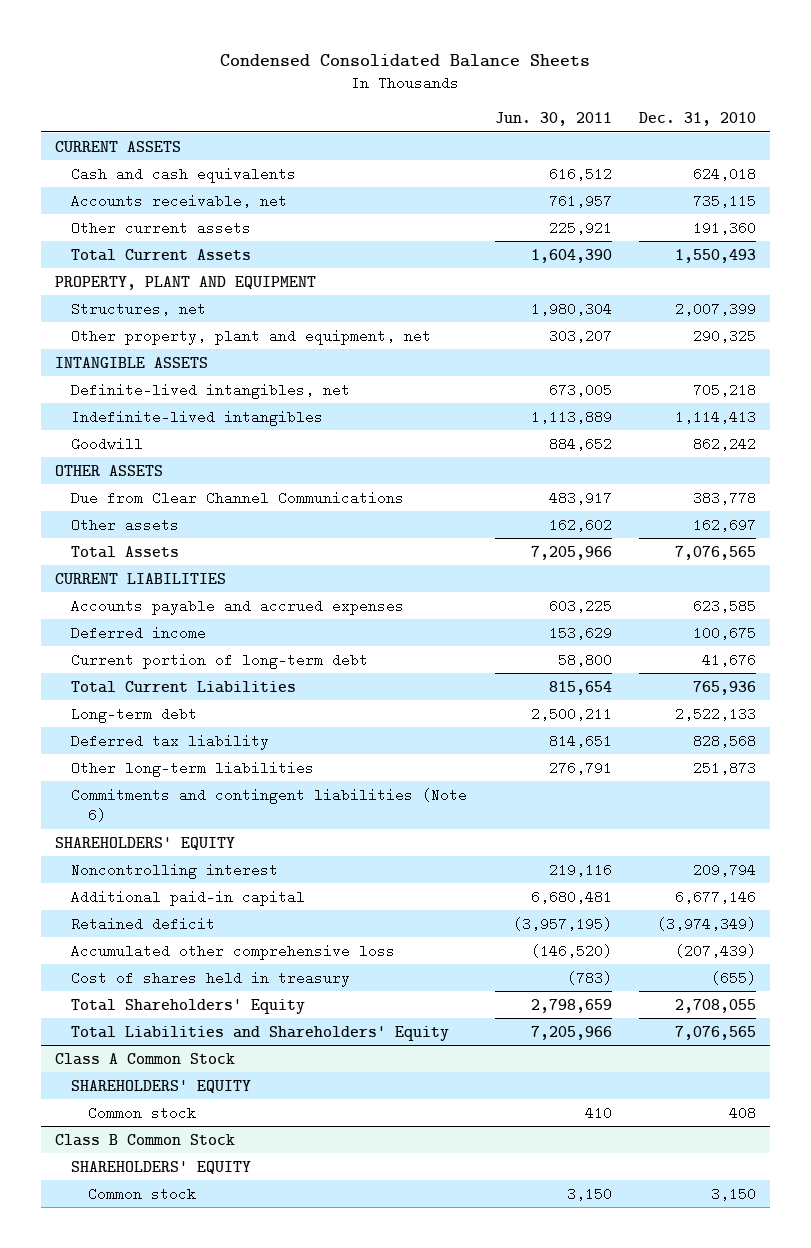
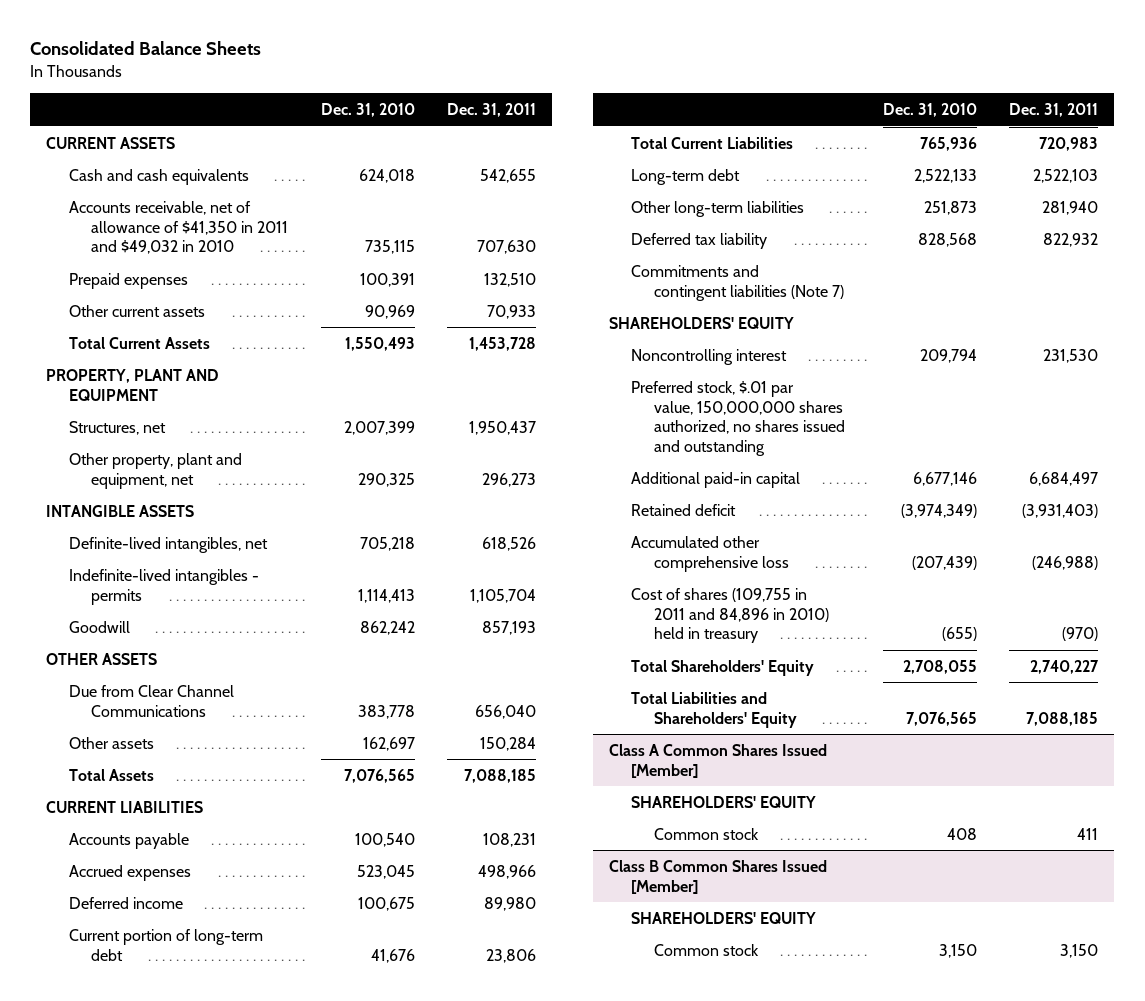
- Condensed Consolidated Balance Sheets
+ Consolidated Balance Sheets
- | Jun. 30, 2011 | Dec. 31, 2010
+ | Dec. 31, 2010 | Dec. 31, 2011
- Accounts receivable, net | 761,957 | 735,115
- Other current assets | 225,921 | 191,360
+ Accounts receivable, net of allowance of $41,350 in 2011 and $49,032 in 2010 | 735,115 | 707,630
+ Prepaid expenses | 100,391 | 132,510
+ Other current assets | 90,969 | 70,933
- Indefinite-lived intangibles | 1,113,889 | 1,114,413
+ Indefinite-lived intangibles - permits | 1,114,413 | 1,105,704
- Accounts payable and accrued expenses | 603,225 | 623,585
+ Accounts payable | 100,540 | 108,231
+ Accrued expenses | 523,045 | 498,966
- Commitments and contingent liabilities (Note 6)
moved down: Deferred tax liability | 828,568 | 822,932
+ Commitments and contingent liabilities (Note 7)
+ Preferred stock, $.01 par value, 150,000,000 shares authorized, no shares issued and outstanding
- Cost of shares held in treasury | (783) | (655)
+ Cost of shares (109,755 in 2011 and 84,896 in 2010) held in treasury | (655) | (970)
- Class A Common Stock
+ Class A Common Shares Issued [Member]
- Class B Common Stock
+ Class B Common Shares Issued [Member]

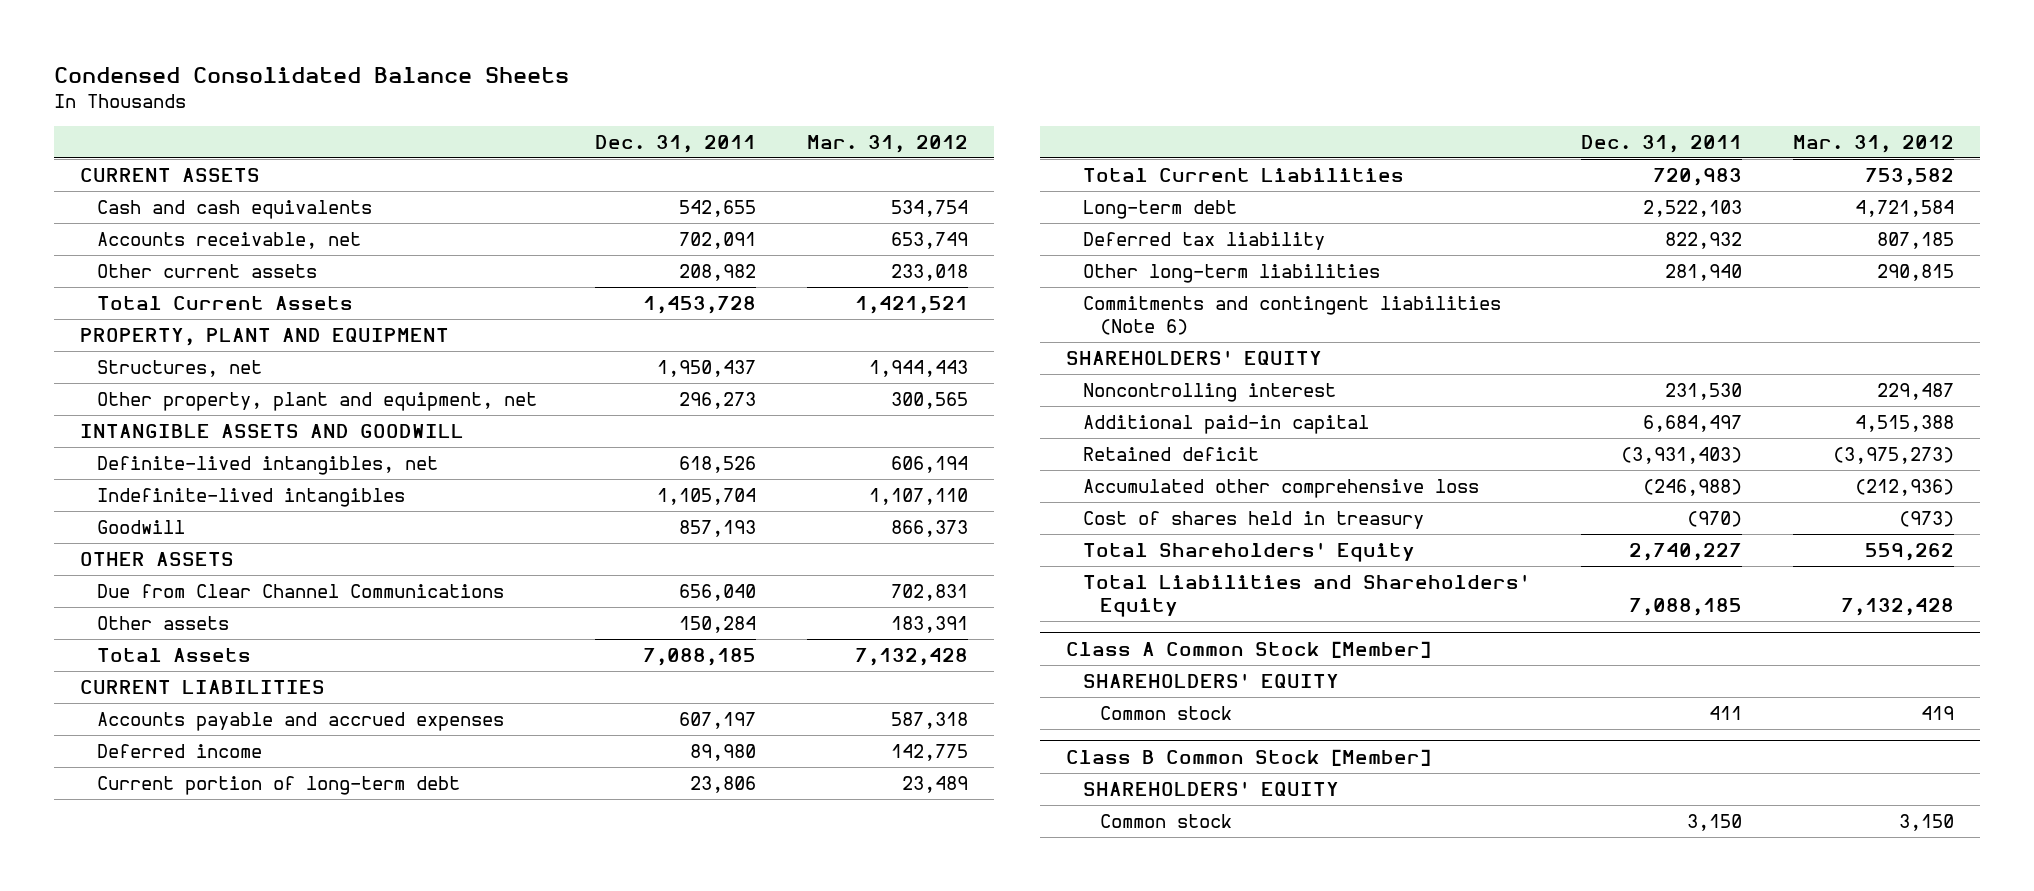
- Consolidated Balance Sheets
+ Condensed Consolidated Balance Sheets
- | Dec. 31, 2010 | Dec. 31, 2011
+ | Dec. 31, 2011 | Mar. 31, 2012
- Accounts receivable, net of allowance of $41,350 in 2011 and $49,032 in 2010 | 735,115 | 707,630
- Prepaid expenses | 100,391 | 132,510
- Other current assets | 90,969 | 70,933
+ Accounts receivable, net | 702,091 | 653,749
+ Other current assets | 208,982 | 233,018
- INTANGIBLE ASSETS
+ INTANGIBLE ASSETS AND GOODWILL
- Indefinite-lived intangibles - permits | 1,114,413 | 1,105,704
+ Indefinite-lived intangibles | 1,105,704 | 1,107,110
- Accounts payable | 100,540 | 108,231
- Accrued expenses | 523,045 | 498,966
+ Accounts payable and accrued expenses | 607,197 | 587,318
- Commitments and contingent liabilities (Note 7)
moved down: Other long-term liabilities | 281,940 | 290,815
+ Commitments and contingent liabilities (Note 6)
- Preferred stock, $.01 par value, 150,000,000 shares authorized, no shares issued and outstanding
- Cost of shares (109,755 in 2011 and 84,896 in 2010) held in treasury | (655) | (970)
+ Cost of shares held in treasury | (970) | (973)
- Class A Common Shares Issued [Member]
+ Class A Common Stock [Member]
- Class B Common Shares Issued [Member]
+ Class B Common Stock [Member]

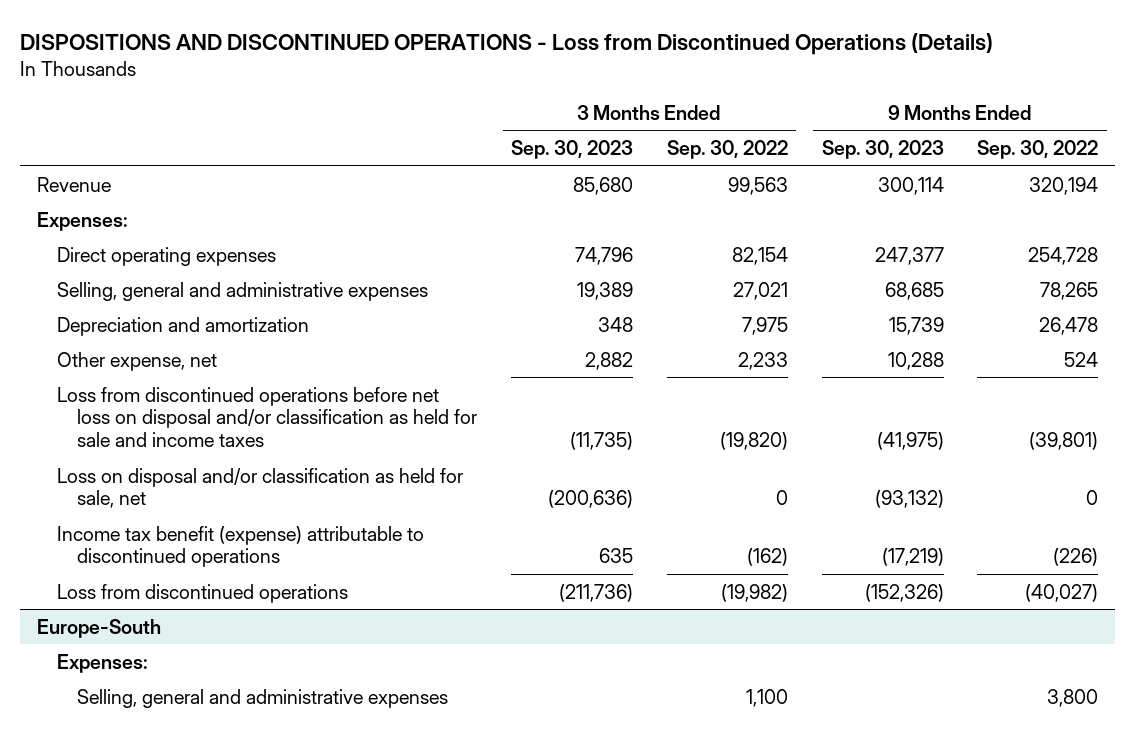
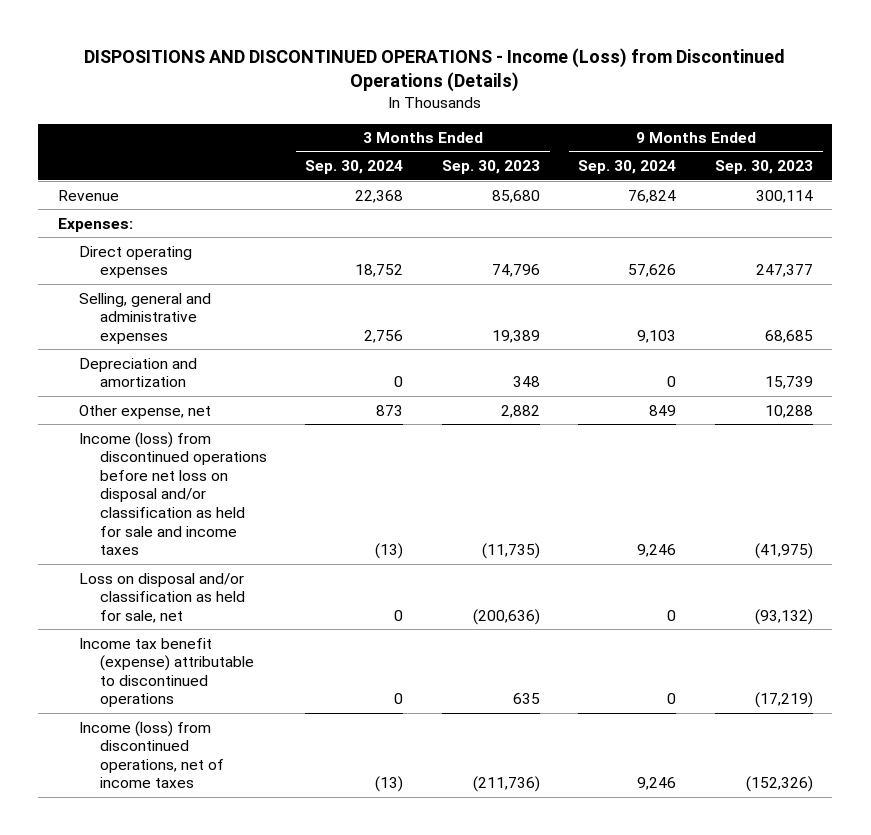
- DISPOSITIONS AND DISCONTINUED OPERATIONS - Loss from Discontinued Operations (Details)
+ DISPOSITIONS AND DISCONTINUED OPERATIONS - Income (Loss) from Discontinued Operations (Details)
- | 3 Months Ended Sep. 30, 2023 | 3 Months Ended Sep. 30, 2022 | 9 Months Ended Sep. 30, 2023 | 9 Months Ended Sep. 30, 2022
+ | 3 Months Ended Sep. 30, 2024 | 3 Months Ended Sep. 30, 2023 | 9 Months Ended Sep. 30, 2024 | 9 Months Ended Sep. 30, 2023
- Loss from discontinued operations before net loss on disposal and/or classification as held for sale and income taxes | (11,735) | (19,820) | (41,975) | (39,801)
+ Income (loss) from discontinued operations before net loss on disposal and/or classification as held for sale and income taxes | (13) | (11,735) | 9,246 | (41,975)
- Loss from discontinued operations | (211,736) | (19,982) | (152,326) | (40,027)
- Europe-South
- Expenses:
- Selling, general and administrative expenses | | 1,100 | | 3,800
+ Income (loss) from discontinued operations, net of income taxes | (13) | (211,736) | 9,246 | (152,326)

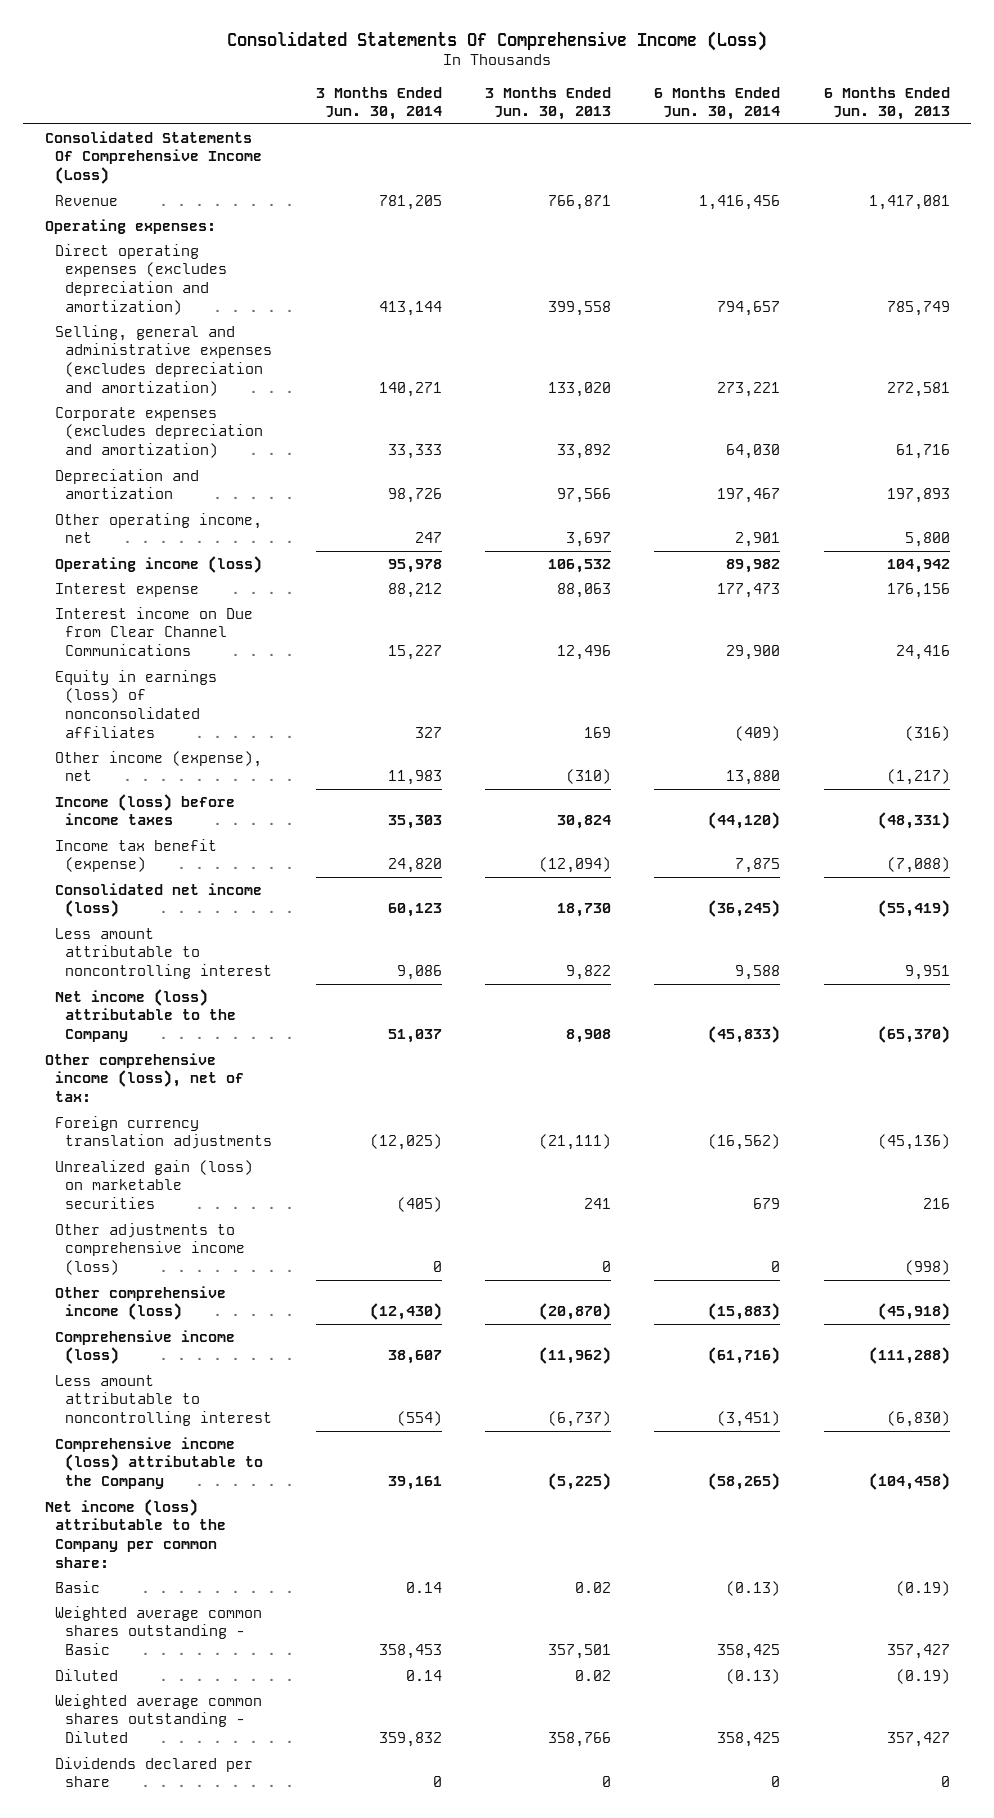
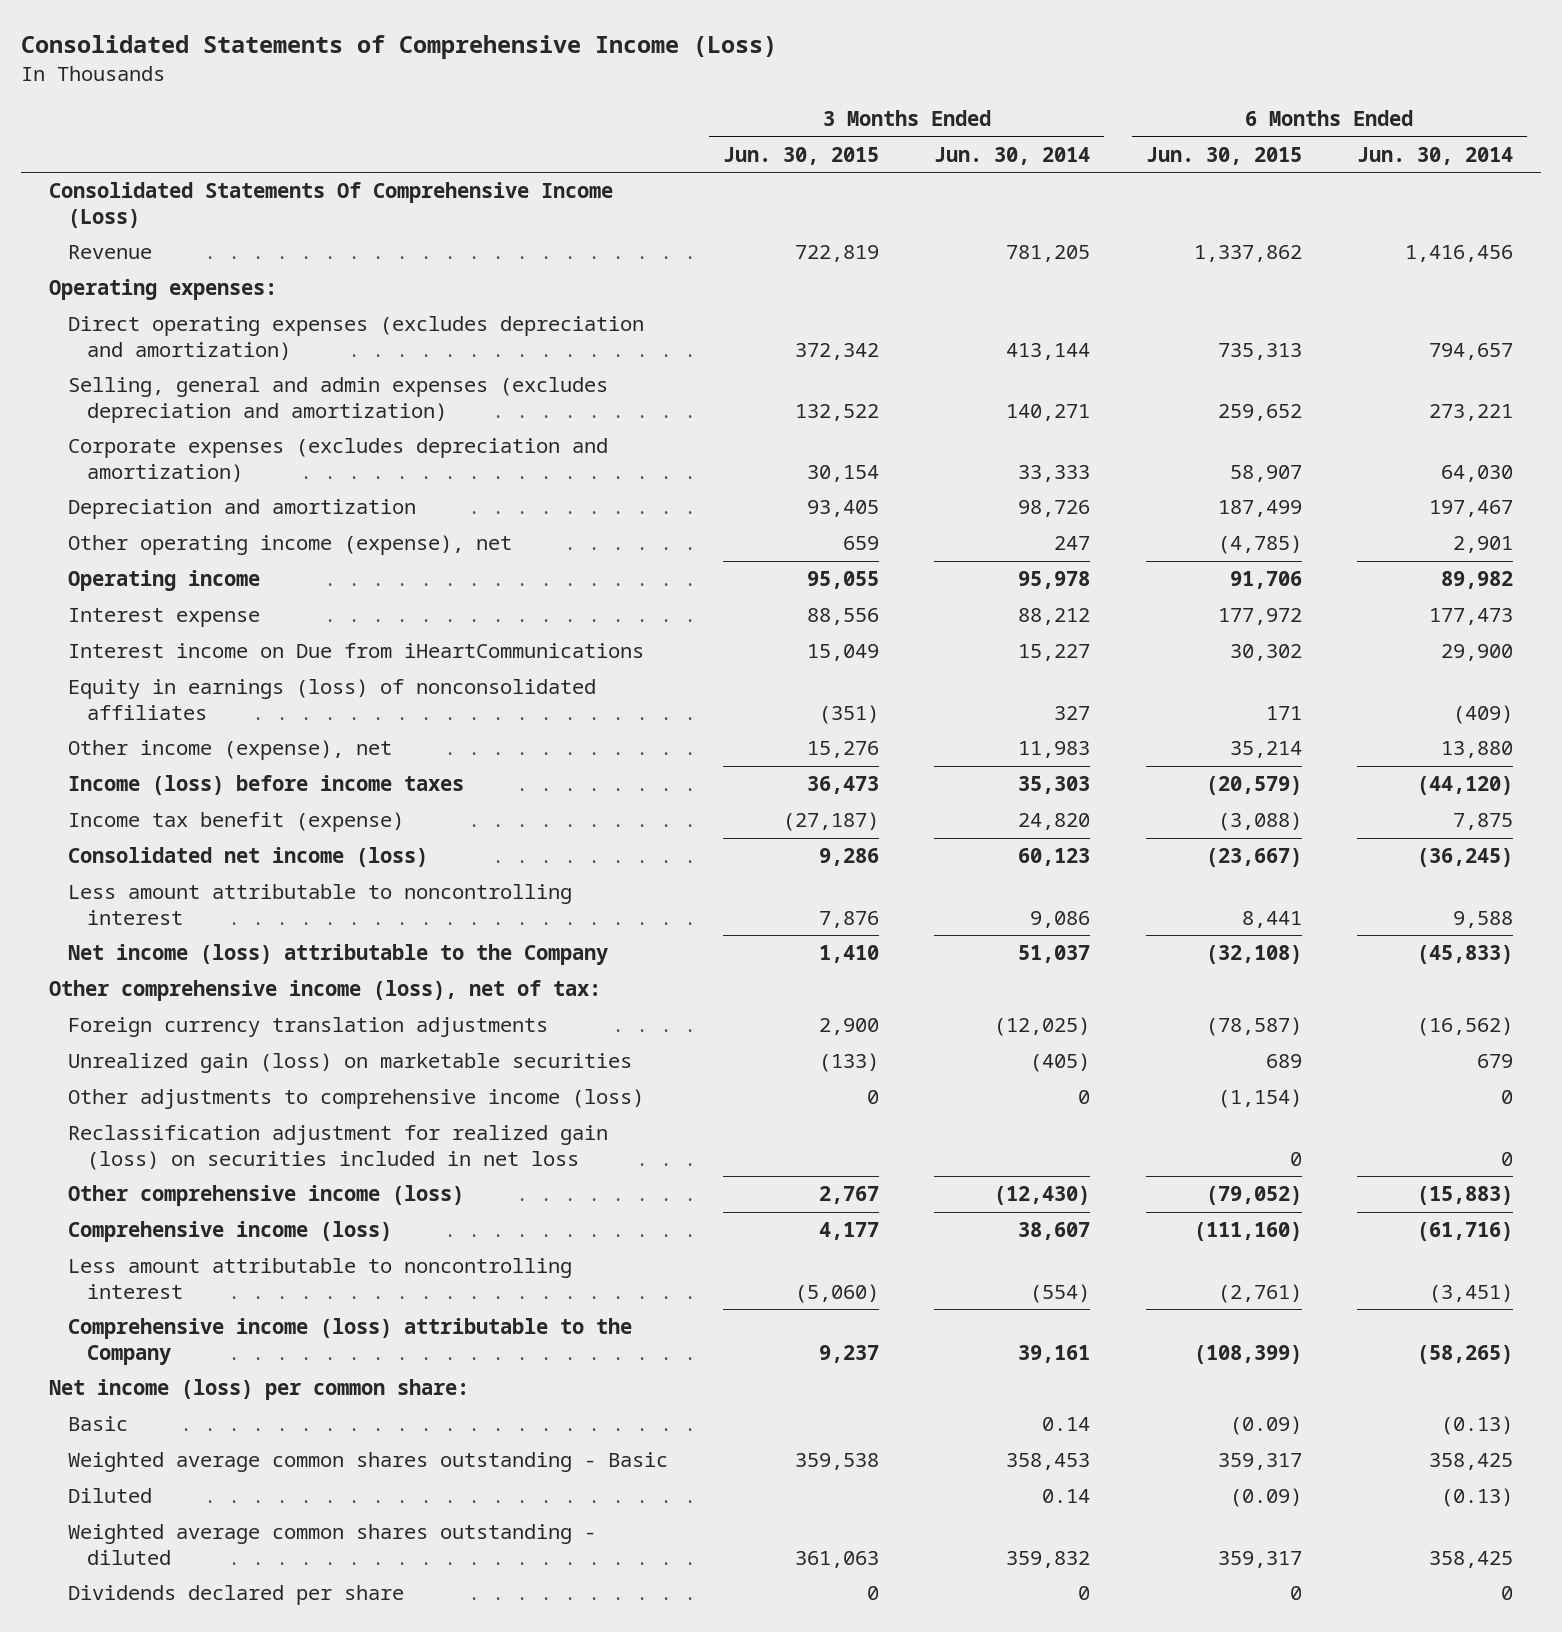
- Consolidated Statements Of Comprehensive Income (Loss)
+ Consolidated Statements of Comprehensive Income (Loss)
- | 3 Months Ended Jun. 30, 2014 | 3 Months Ended Jun. 30, 2013 | 6 Months Ended Jun. 30, 2014 | 6 Months Ended Jun. 30, 2013
+ | 3 Months Ended Jun. 30, 2015 | 3 Months Ended Jun. 30, 2014 | 6 Months Ended Jun. 30, 2015 | 6 Months Ended Jun. 30, 2014
- Selling, general and administrative expenses (excludes depreciation and amortization) | 140,271 | 133,020 | 273,221 | 272,581
+ Selling, general and admin expenses (excludes depreciation and amortization) | 132,522 | 140,271 | 259,652 | 273,221
- Other operating income, net | 247 | 3,697 | 2,901 | 5,800
- Operating income (loss) | 95,978 | 106,532 | 89,982 | 104,942
+ Other operating income (expense), net | 659 | 247 | (4,785) | 2,901
+ Operating income | 95,055 | 95,978 | 91,706 | 89,982
- Interest income on Due from Clear Channel Communications | 15,227 | 12,496 | 29,900 | 24,416
+ Interest income on Due from iHeartCommunications | 15,049 | 15,227 | 30,302 | 29,900
+ Reclassification adjustment for realized gain (loss) on securities included in net loss | | | 0 | 0
- Net income (loss) attributable to the Company per common share:
+ Net income (loss) per common share:
- Weighted average common shares outstanding - Diluted | 359,832 | 358,766 | 358,425 | 357,427
+ Weighted average common shares outstanding - diluted | 361,063 | 359,832 | 359,317 | 358,425

